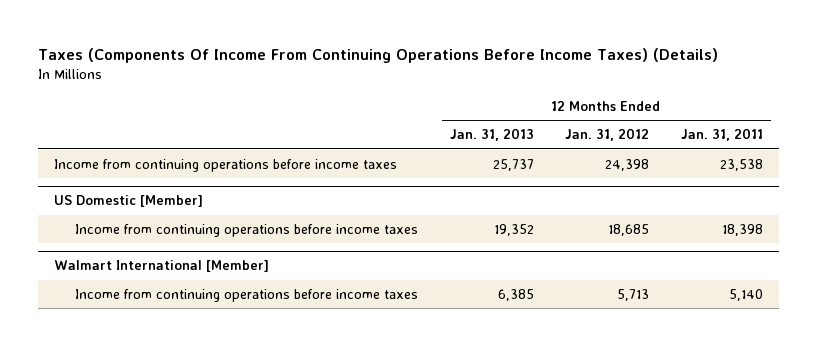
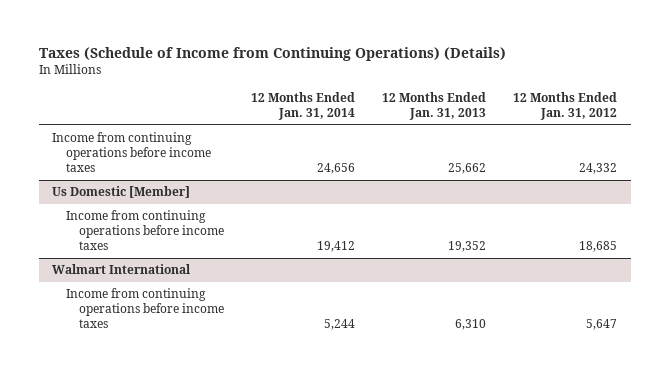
- Taxes (Components Of Income From Continuing Operations Before Income Taxes) (Details)
+ Taxes (Schedule of Income from Continuing Operations) (Details)
- | 12 Months Ended Jan. 31, 2013 | 12 Months Ended Jan. 31, 2012 | 12 Months Ended Jan. 31, 2011
+ | 12 Months Ended Jan. 31, 2014 | 12 Months Ended Jan. 31, 2013 | 12 Months Ended Jan. 31, 2012
- Income from continuing operations before income taxes | 25,737 | 24,398 | 23,538
- US Domestic [Member]
+ Income from continuing operations before income taxes | 24,656 | 25,662 | 24,332
+ Us Domestic [Member]
- Walmart International [Member]
- Income from continuing operations before income taxes | 6,385 | 5,713 | 5,140
+ Walmart International
+ Income from continuing operations before income taxes | 5,244 | 6,310 | 5,647

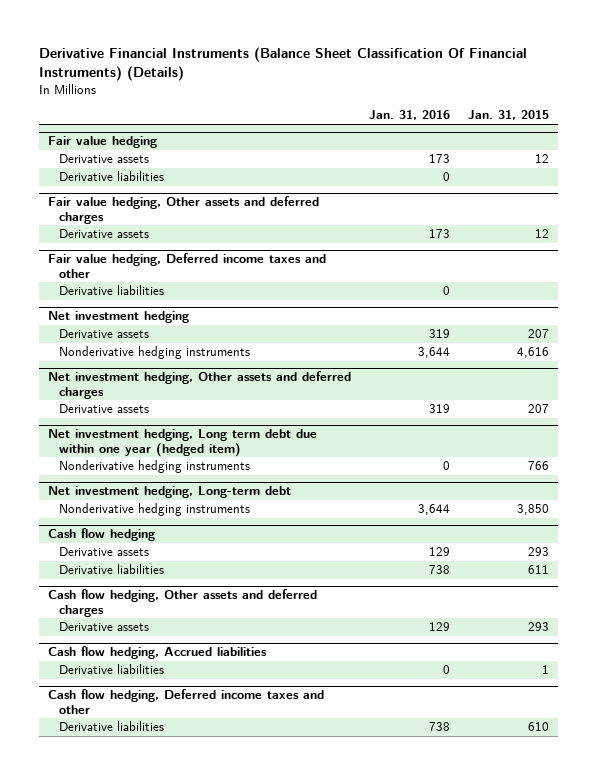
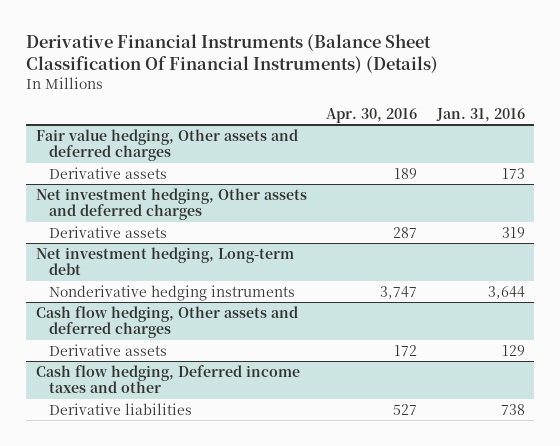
- | Jan. 31, 2016 | Jan. 31, 2015
+ | Apr. 30, 2016 | Jan. 31, 2016
- Fair value hedging
- Derivative assets | 173 | 12
- Derivative liabilities | 0 |
- Fair value hedging, Deferred income taxes and other
- Derivative liabilities | 0 |
- Net investment hedging
- Derivative assets | 319 | 207
- Nonderivative hedging instruments | 3,644 | 4,616
- Net investment hedging, Long term debt due within one year (hedged item)
- Nonderivative hedging instruments | 0 | 766
- Cash flow hedging
- Derivative assets | 129 | 293
- Derivative liabilities | 738 | 611
- Cash flow hedging, Accrued liabilities
- Derivative liabilities | 0 | 1

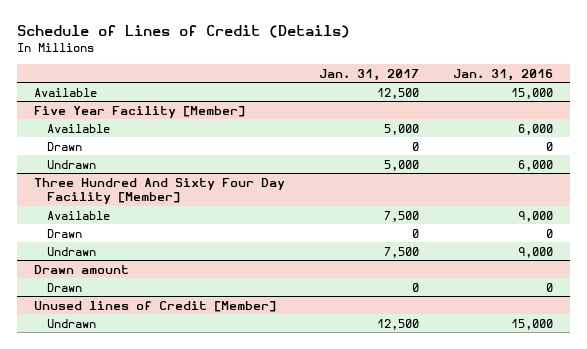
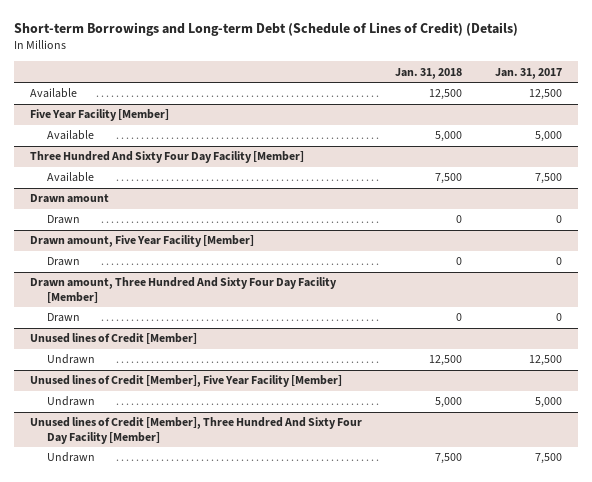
- Schedule of Lines of Credit (Details)
+ Short-term Borrowings and Long-term Debt (Schedule of Lines of Credit) (Details)
- | Jan. 31, 2017 | Jan. 31, 2016
+ | Jan. 31, 2018 | Jan. 31, 2017
@ Five Year Facility [Member]
- Drawn | 0 | 0
- Undrawn | 5,000 | 6,000
@ Three Hundred And Sixty Four Day Facility [Member]
- Drawn | 0 | 0
- Undrawn | 7,500 | 9,000
+ Drawn amount, Five Year Facility [Member]
+ Drawn | 0 | 0
+ Drawn amount, Three Hundred And Sixty Four Day Facility [Member]
+ Drawn | 0 | 0
+ Unused lines of Credit [Member], Five Year Facility [Member]
+ Undrawn | 5,000 | 5,000
+ Unused lines of Credit [Member], Three Hundred And Sixty Four Day Facility [Member]
+ Undrawn | 7,500 | 7,500

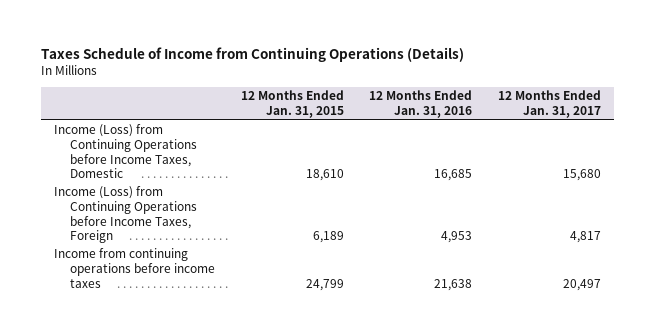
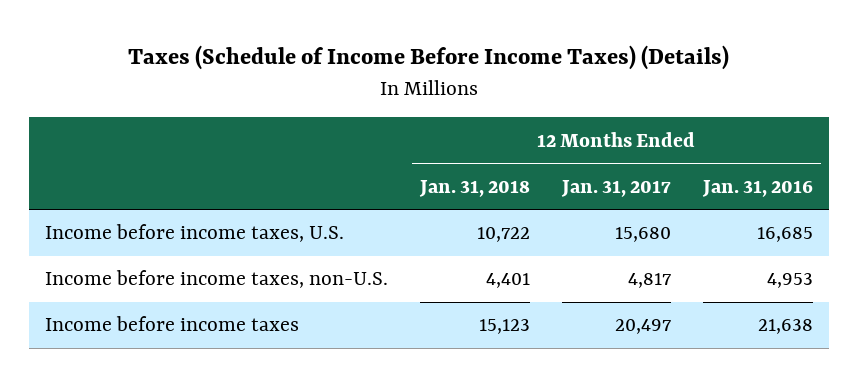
- Taxes Schedule of Income from Continuing Operations (Details)
+ Taxes (Schedule of Income Before Income Taxes) (Details)
- | 12 Months Ended Jan. 31, 2015 | 12 Months Ended Jan. 31, 2016 | 12 Months Ended Jan. 31, 2017
+ | 12 Months Ended Jan. 31, 2018 | 12 Months Ended Jan. 31, 2017 | 12 Months Ended Jan. 31, 2016
- Income (Loss) from Continuing Operations before Income Taxes, Domestic | 18,610 | 16,685 | 15,680
- Income (Loss) from Continuing Operations before Income Taxes, Foreign | 6,189 | 4,953 | 4,817
- Income from continuing operations before income taxes | 24,799 | 21,638 | 20,497
+ Income before income taxes, U.S. | 10,722 | 15,680 | 16,685
+ Income before income taxes, non-U.S. | 4,401 | 4,817 | 4,953
+ Income before income taxes | 15,123 | 20,497 | 21,638

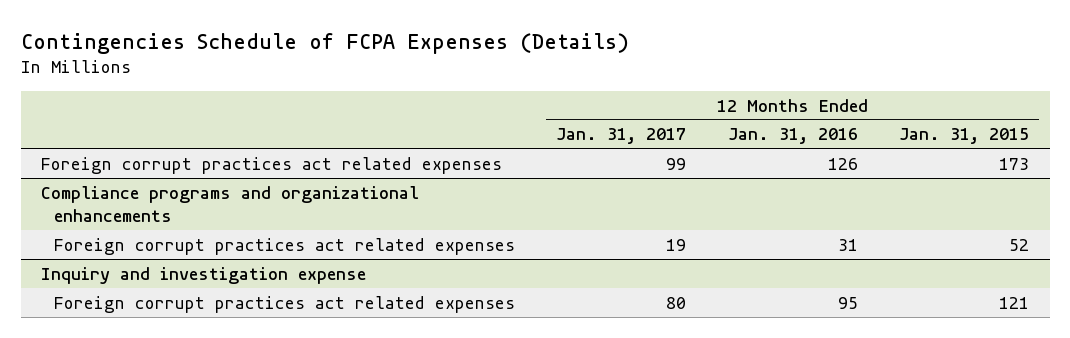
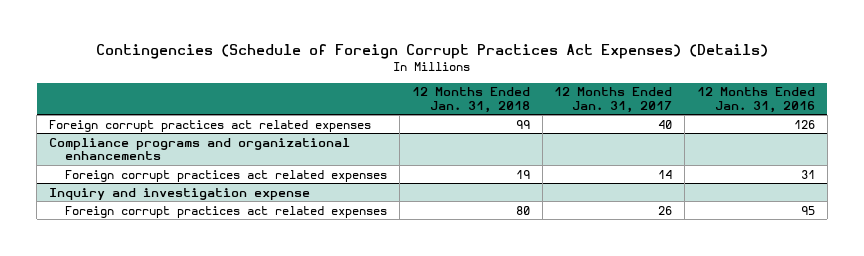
- Contingencies Schedule of FCPA Expenses (Details)
+ Contingencies (Schedule of Foreign Corrupt Practices Act Expenses) (Details)
- | 12 Months Ended Jan. 31, 2017 | 12 Months Ended Jan. 31, 2016 | 12 Months Ended Jan. 31, 2015
+ | 12 Months Ended Jan. 31, 2018 | 12 Months Ended Jan. 31, 2017 | 12 Months Ended Jan. 31, 2016
- Foreign corrupt practices act related expenses | 99 | 126 | 173
+ Foreign corrupt practices act related expenses | 99 | 40 | 126
@ Compliance programs and organizational enhancements
- Foreign corrupt practices act related expenses | 19 | 31 | 52
+ Foreign corrupt practices act related expenses | 19 | 14 | 31
@ Inquiry and investigation expense
- Foreign corrupt practices act related expenses | 80 | 95 | 121
+ Foreign corrupt practices act related expenses | 80 | 26 | 95

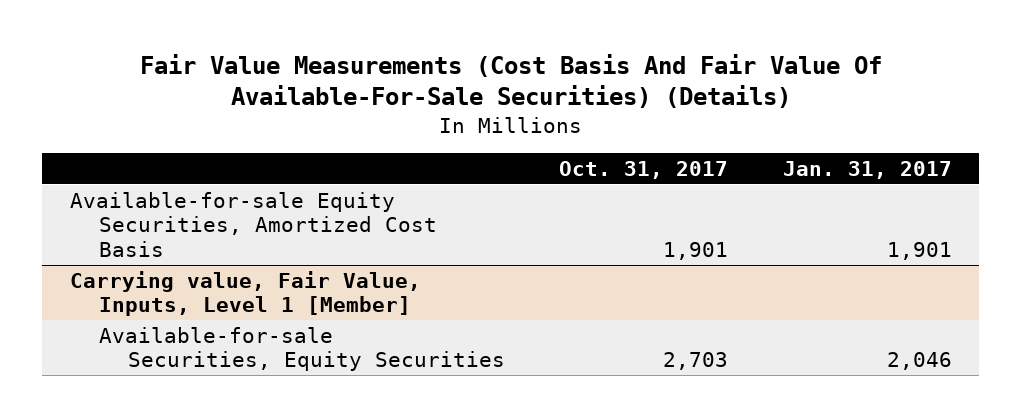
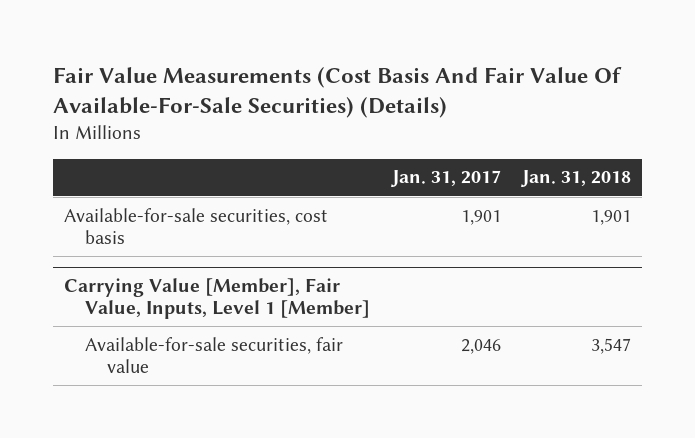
- | Oct. 31, 2017 | Jan. 31, 2017
+ | Jan. 31, 2017 | Jan. 31, 2018
- Available-for-sale Equity Securities, Amortized Cost Basis | 1,901 | 1,901
- Carrying value, Fair Value, Inputs, Level 1 [Member]
- Available-for-sale Securities, Equity Securities | 2,703 | 2,046
+ Available-for-sale securities, cost basis | 1,901 | 1,901
+ Carrying Value [Member], Fair Value, Inputs, Level 1 [Member]
+ Available-for-sale securities, fair value | 2,046 | 3,547

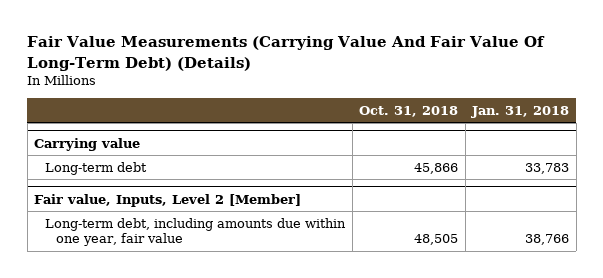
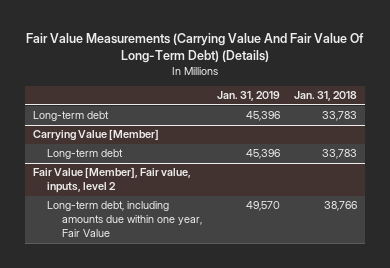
- | Oct. 31, 2018 | Jan. 31, 2018
+ | Jan. 31, 2019 | Jan. 31, 2018
- Carrying value
- Fair value, Inputs, Level 2 [Member]
- Long-term debt, including amounts due within one year, fair value | 48,505 | 38,766
+ Carrying Value [Member]
+ Long-term debt | 45,396 | 33,783
+ Fair Value [Member], Fair value, inputs, level 2
+ Long-term debt, including amounts due within one year, Fair Value | 49,570 | 38,766

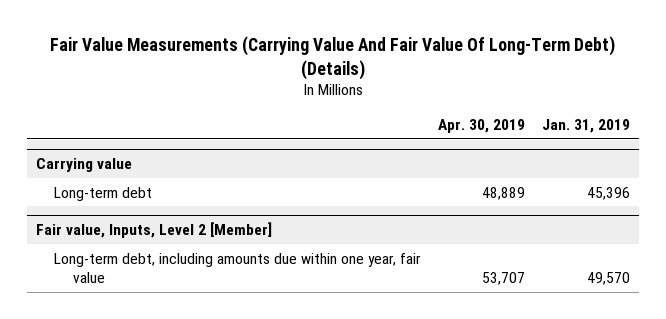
- | Jan. 31, 2019 | Jan. 31, 2018
+ | Apr. 30, 2019 | Jan. 31, 2019
- Long-term debt | 45,396 | 33,783
- Carrying Value [Member]
+ Carrying value
- Fair Value [Member], Fair value, inputs, level 2
- Long-term debt, including amounts due within one year, Fair Value | 49,570 | 38,766
+ Fair value, Inputs, Level 2 [Member]
+ Long-term debt, including amounts due within one year, fair value | 53,707 | 49,570

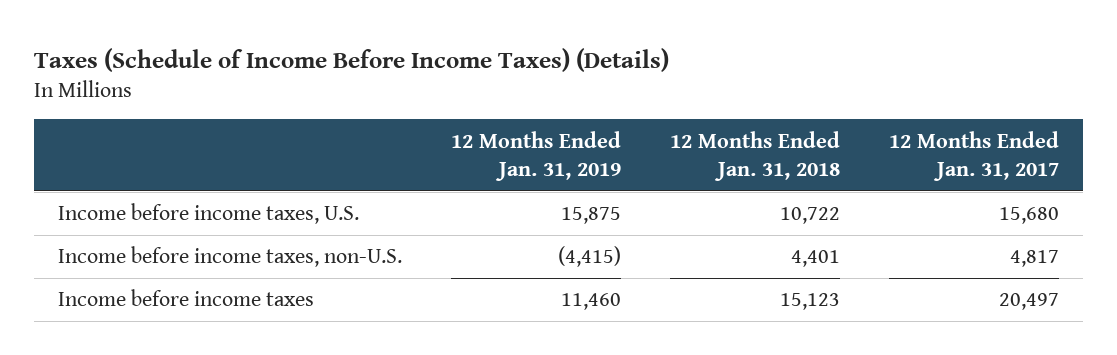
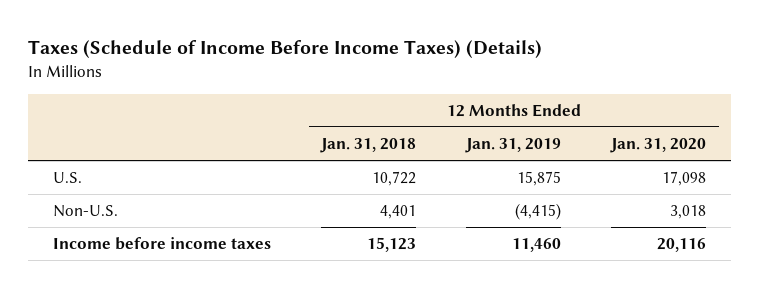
- | 12 Months Ended Jan. 31, 2019 | 12 Months Ended Jan. 31, 2018 | 12 Months Ended Jan. 31, 2017
+ | 12 Months Ended Jan. 31, 2018 | 12 Months Ended Jan. 31, 2019 | 12 Months Ended Jan. 31, 2020
- Income before income taxes, U.S. | 15,875 | 10,722 | 15,680
- Income before income taxes, non-U.S. | (4,415) | 4,401 | 4,817
+ U.S. | 10,722 | 15,875 | 17,098
+ Non-U.S. | 4,401 | (4,415) | 3,018

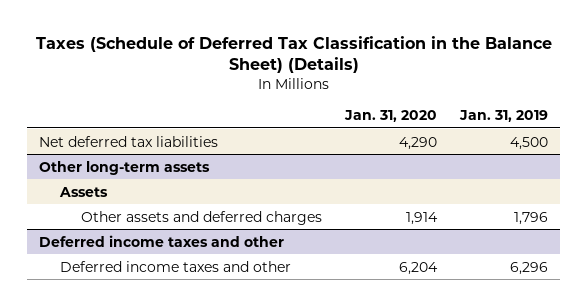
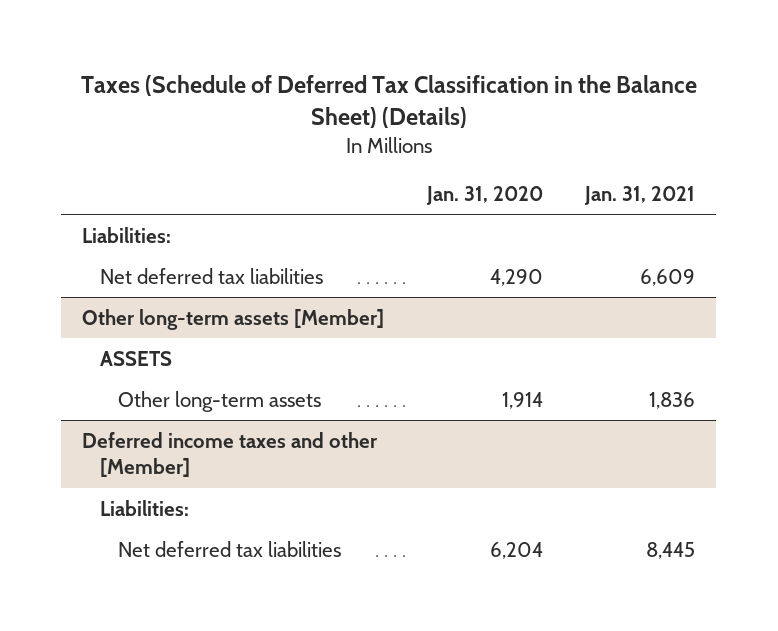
- | Jan. 31, 2020 | Jan. 31, 2019
+ | Jan. 31, 2020 | Jan. 31, 2021
+ Liabilities:
- Other long-term assets
- Assets
- Other assets and deferred charges | 1,914 | 1,796
- Deferred income taxes and other
- Deferred income taxes and other | 6,204 | 6,296
+ Other long-term assets [Member]
+ ASSETS
+ Other long-term assets | 1,914 | 1,836
+ Deferred income taxes and other [Member]
+ Liabilities:
+ Net deferred tax liabilities | 6,204 | 8,445

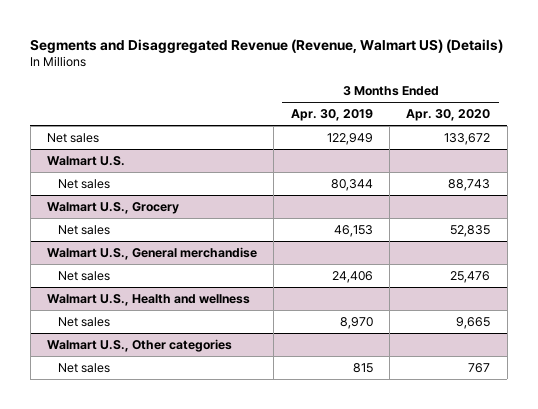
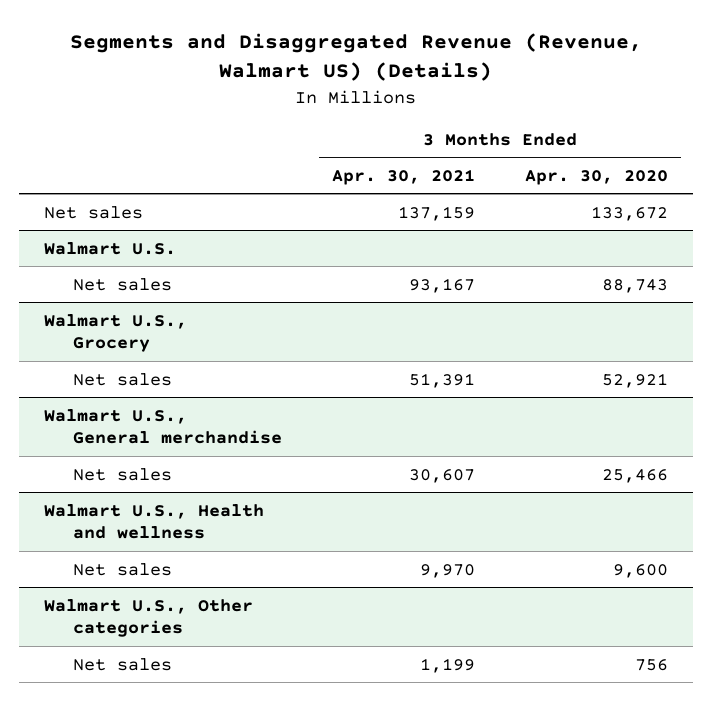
- | 3 Months Ended Apr. 30, 2019 | 3 Months Ended Apr. 30, 2020
+ | 3 Months Ended Apr. 30, 2021 | 3 Months Ended Apr. 30, 2020
@ Walmart U.S., Grocery
- Net sales | 46,153 | 52,835
+ Net sales | 51,391 | 52,921
@ Walmart U.S., General merchandise
- Net sales | 24,406 | 25,476
+ Net sales | 30,607 | 25,466
@ Walmart U.S., Health and wellness
- Net sales | 8,970 | 9,665
+ Net sales | 9,970 | 9,600
@ Walmart U.S., Other categories
- Net sales | 815 | 767
+ Net sales | 1,199 | 756

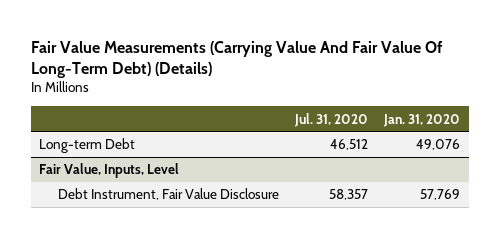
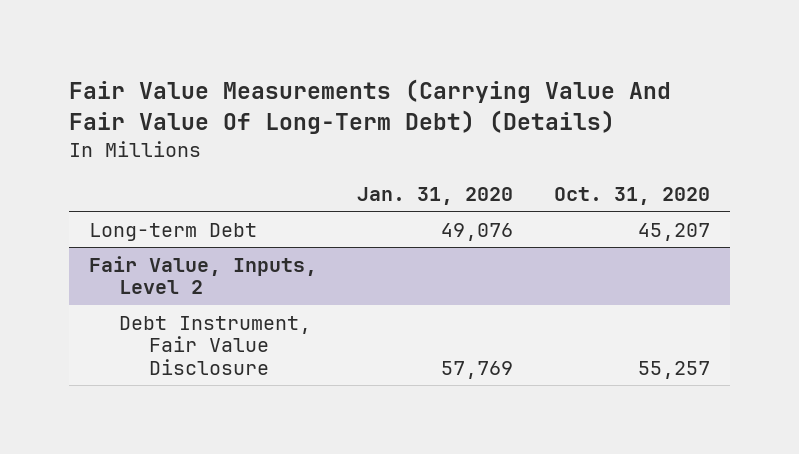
- | Jul. 31, 2020 | Jan. 31, 2020
+ | Jan. 31, 2020 | Oct. 31, 2020
- Fair Value, Inputs, Level
+ Fair Value, Inputs, Level 2

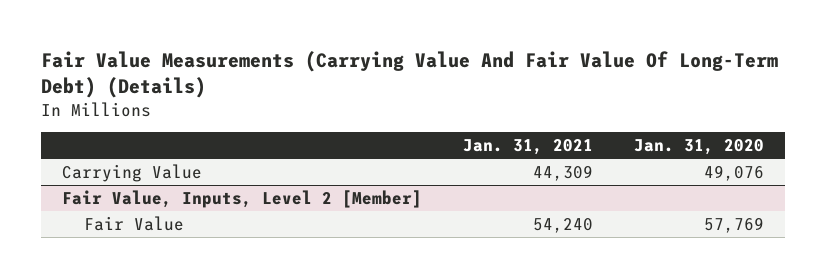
- | Jan. 31, 2020 | Oct. 31, 2020
+ | Jan. 31, 2021 | Jan. 31, 2020
- Long-term Debt | 49,076 | 45,207
- Fair Value, Inputs, Level 2
- Debt Instrument, Fair Value Disclosure | 57,769 | 55,257
+ Carrying Value | 44,309 | 49,076
+ Fair Value, Inputs, Level 2 [Member]
+ Fair Value | 54,240 | 57,769

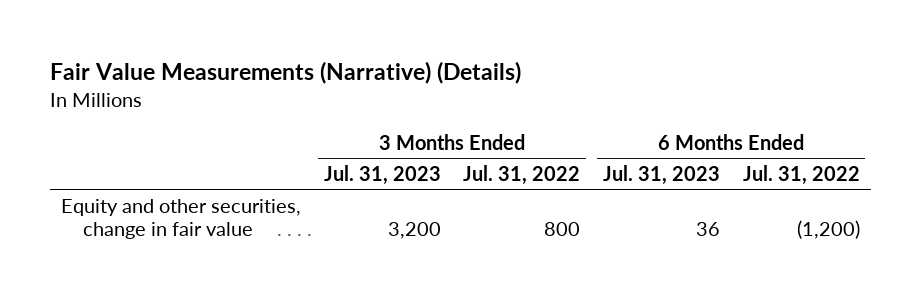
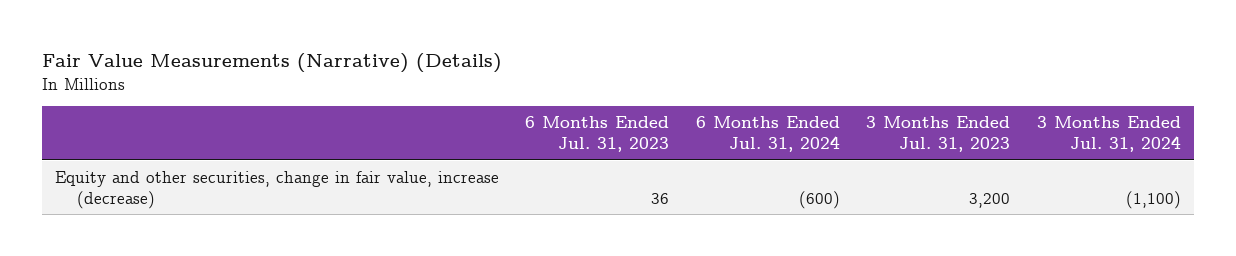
- | 3 Months Ended Jul. 31, 2023 | 3 Months Ended Jul. 31, 2022 | 6 Months Ended Jul. 31, 2023 | 6 Months Ended Jul. 31, 2022
+ | 6 Months Ended Jul. 31, 2023 | 6 Months Ended Jul. 31, 2024 | 3 Months Ended Jul. 31, 2023 | 3 Months Ended Jul. 31, 2024
- Equity and other securities, change in fair value | 3,200 | 800 | 36 | (1,200)
+ Equity and other securities, change in fair value, increase (decrease) | 36 | (600) | 3,200 | (1,100)

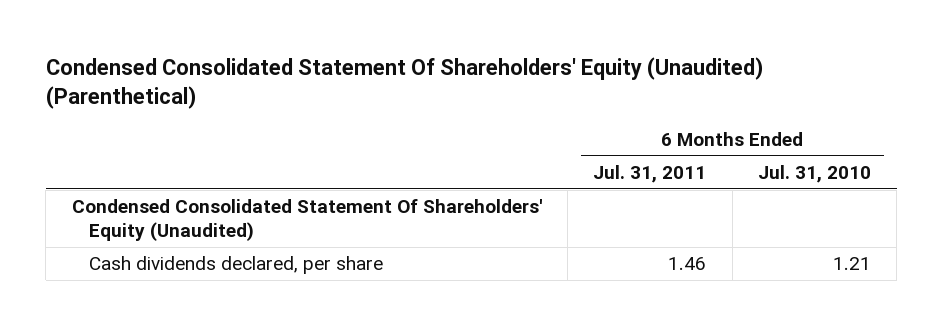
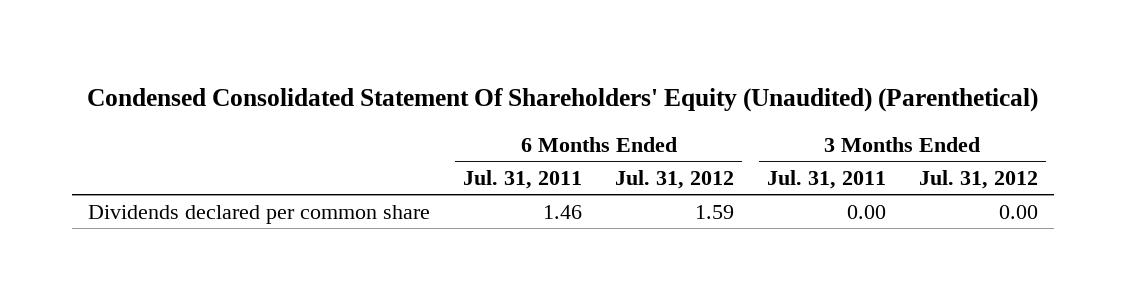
- | 6 Months Ended Jul. 31, 2011 | 6 Months Ended Jul. 31, 2010
+ | 6 Months Ended Jul. 31, 2011 | 6 Months Ended Jul. 31, 2012 | 3 Months Ended Jul. 31, 2011 | 3 Months Ended Jul. 31, 2012
- Condensed Consolidated Statement Of Shareholders' Equity (Unaudited)
- Cash dividends declared, per share | 1.46 | 1.21
+ Dividends declared per common share | 1.46 | 1.59 | 0.00 | 0.00

